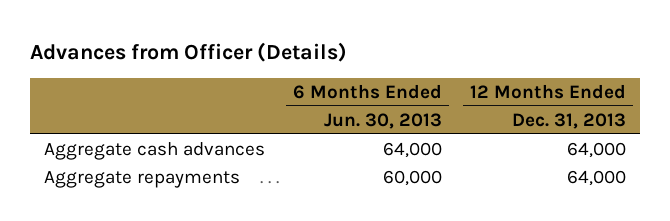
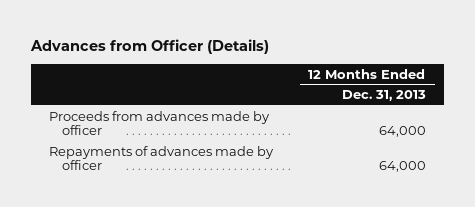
- | 6 Months Ended Jun. 30, 2013 | 12 Months Ended Dec. 31, 2013
+ | 12 Months Ended Dec. 31, 2013
- Aggregate cash advances | 64,000 | 64,000
- Aggregate repayments | 60,000 | 64,000
+ Proceeds from advances made by officer | 64,000
+ Repayments of advances made by officer | 64,000

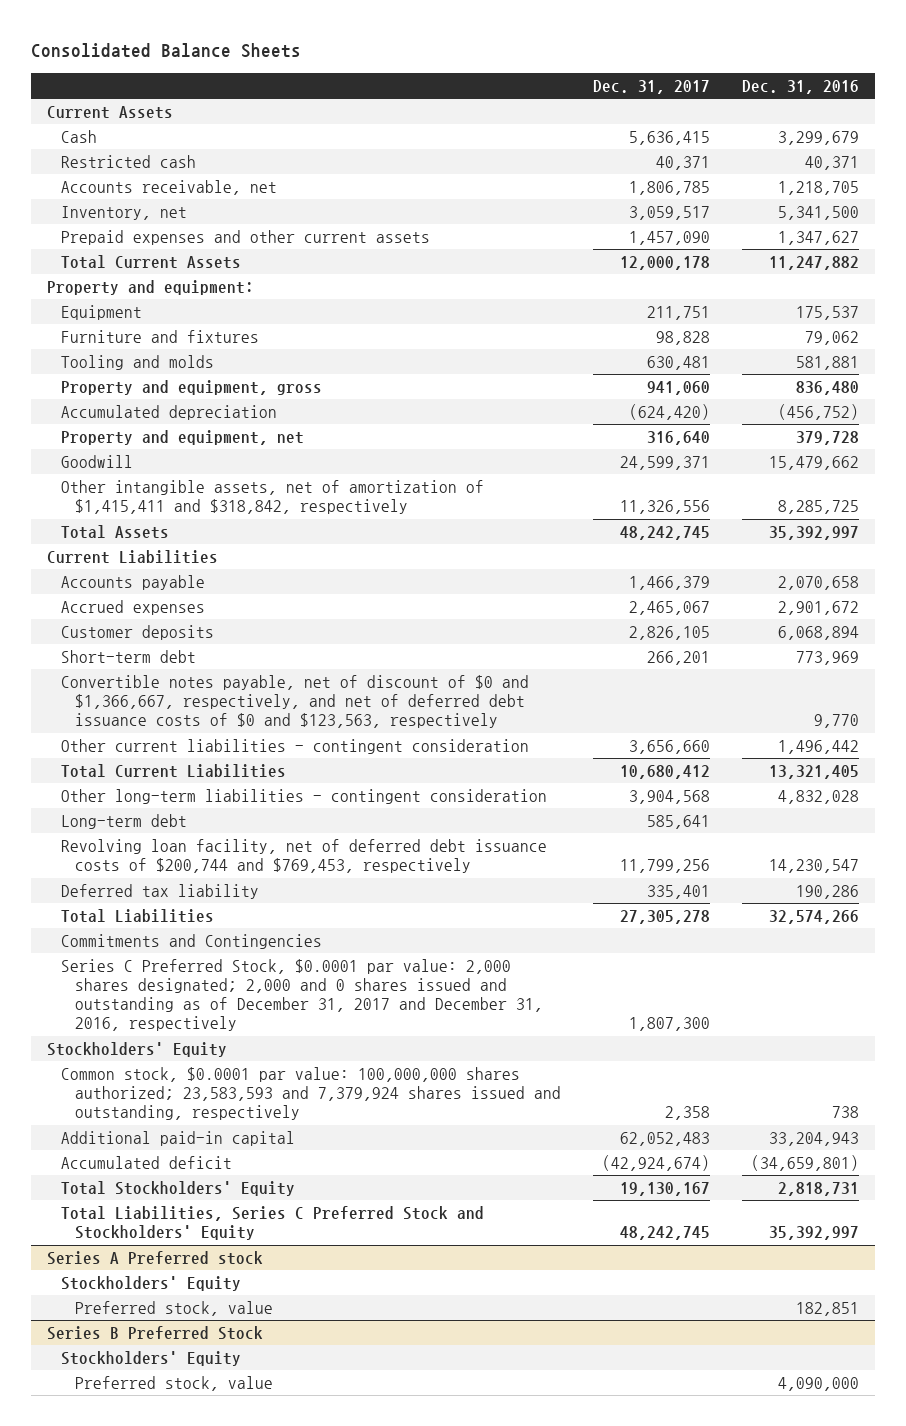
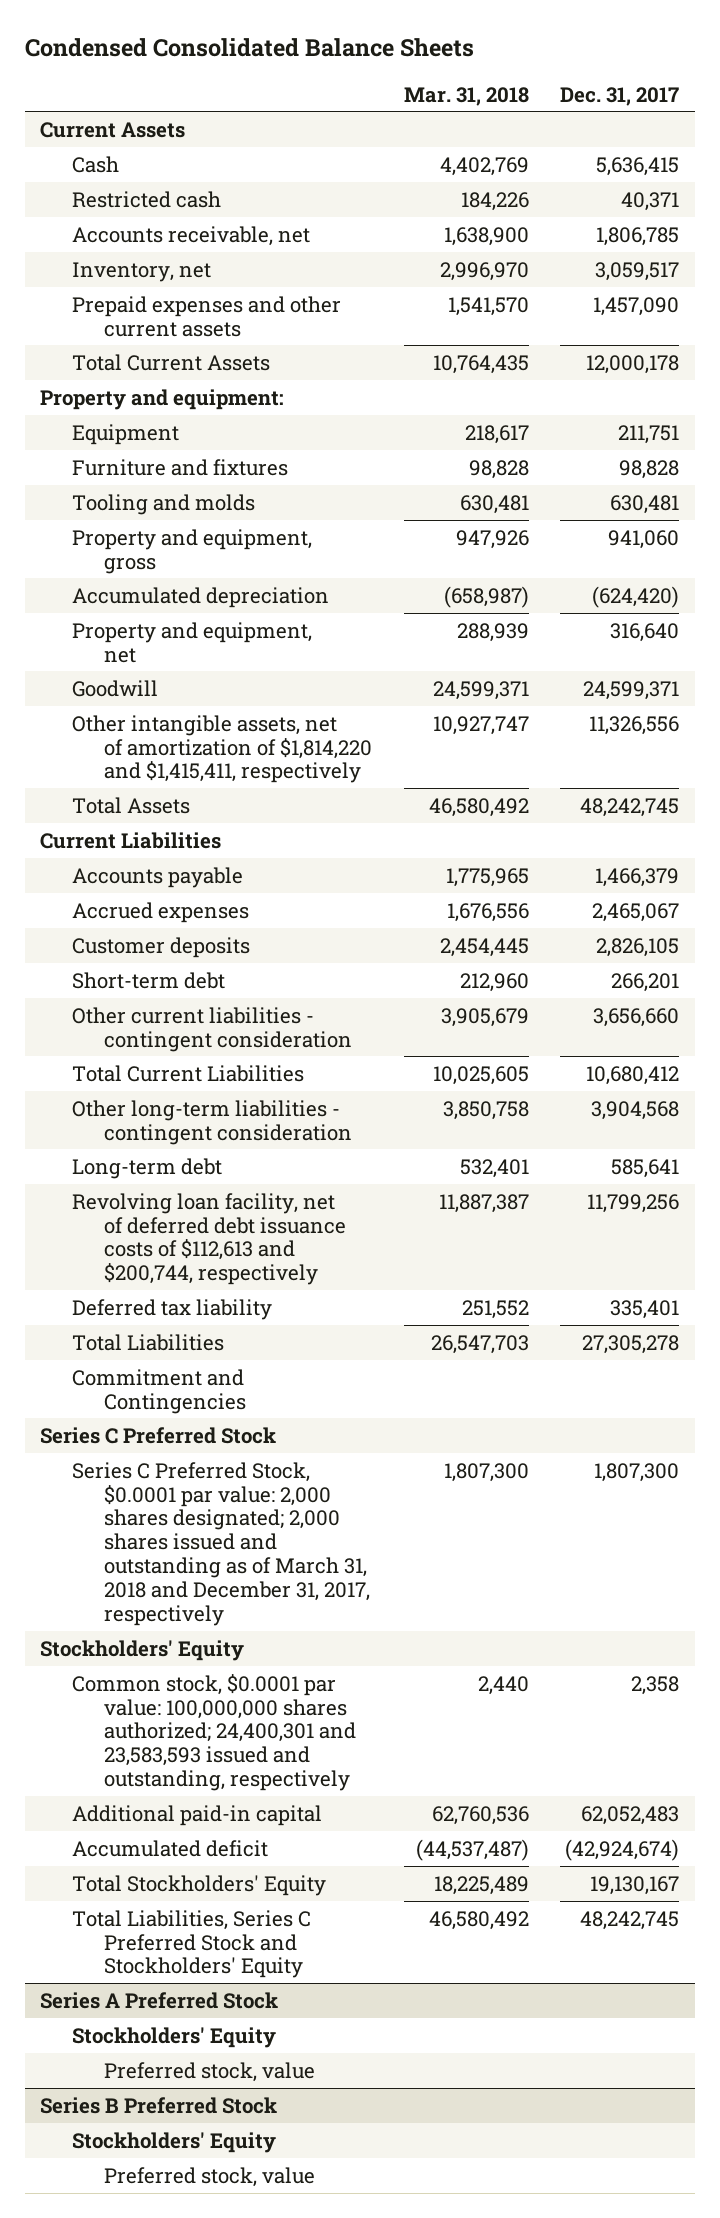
- Consolidated Balance Sheets
+ Condensed Consolidated Balance Sheets
- | Dec. 31, 2017 | Dec. 31, 2016
+ | Mar. 31, 2018 | Dec. 31, 2017
- Other intangible assets, net of amortization of $1,415,411 and $318,842, respectively | 11,326,556 | 8,285,725
+ Other intangible assets, net of amortization of $1,814,220 and $1,415,411, respectively | 10,927,747 | 11,326,556
- Convertible notes payable, net of discount of $0 and $1,366,667, respectively, and net of deferred debt issuance costs of $0 and $123,563, respectively | | 9,770
- Revolving loan facility, net of deferred debt issuance costs of $200,744 and $769,453, respectively | 11,799,256 | 14,230,547
+ Revolving loan facility, net of deferred debt issuance costs of $112,613 and $200,744, respectively | 11,887,387 | 11,799,256
- Commitments and Contingencies
- Series C Preferred Stock, $0.0001 par value: 2,000 shares designated; 2,000 and 0 shares issued and outstanding as of December 31, 2017 and December 31, 2016, respectively | 1,807,300 |
+ Commitment and Contingencies
+ Series C Preferred Stock
+ Series C Preferred Stock, $0.0001 par value: 2,000 shares designated; 2,000 shares issued and outstanding as of March 31, 2018 and December 31, 2017, respectively | 1,807,300 | 1,807,300
- Common stock, $0.0001 par value: 100,000,000 shares authorized; 23,583,593 and 7,379,924 shares issued and outstanding, respectively | 2,358 | 738
+ Common stock, $0.0001 par value: 100,000,000 shares authorized; 24,400,301 and 23,583,593 issued and outstanding, respectively | 2,440 | 2,358
- Series A Preferred stock
+ Series A Preferred Stock

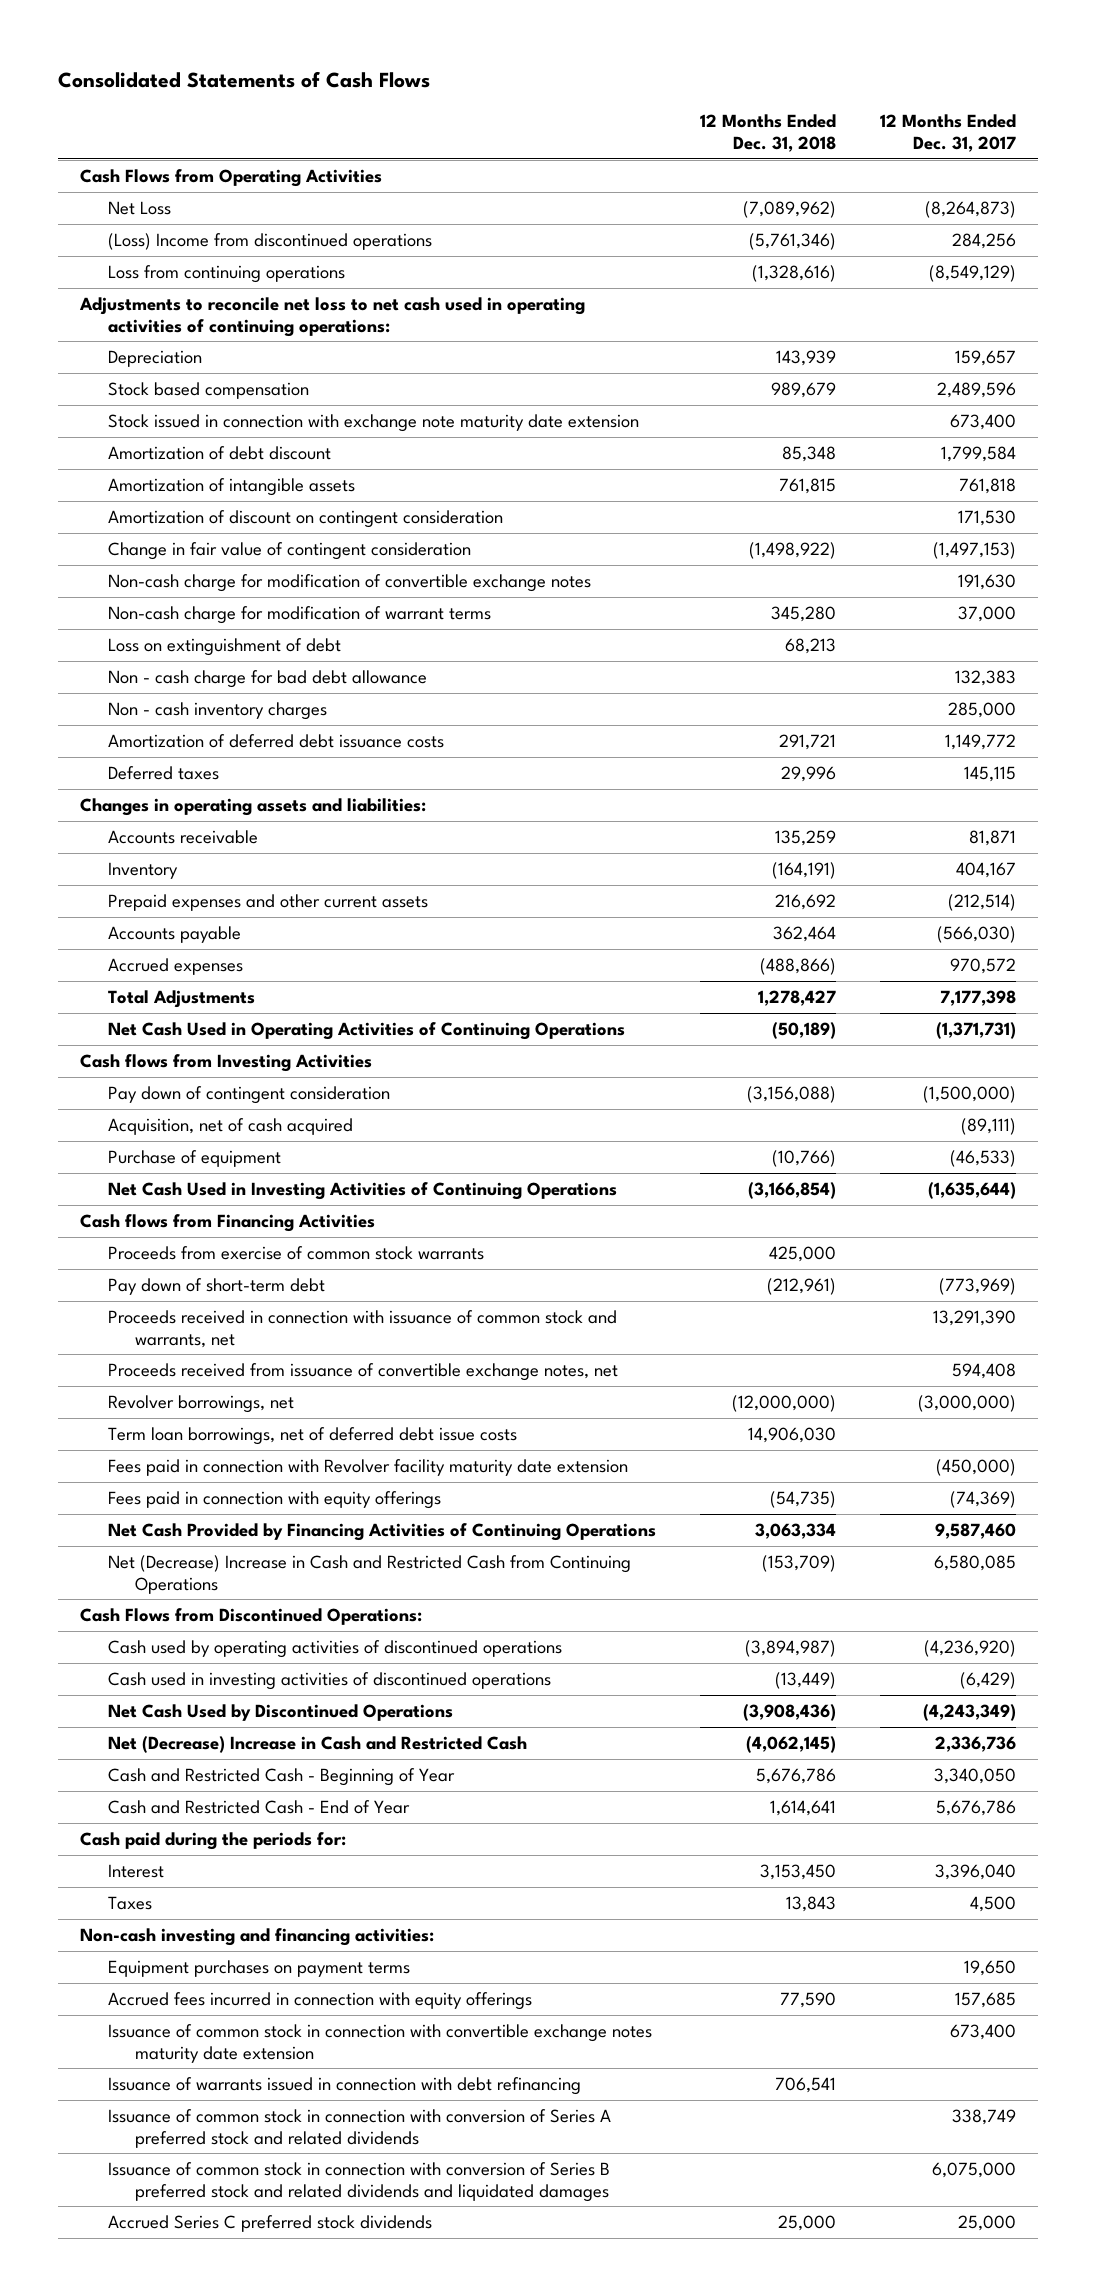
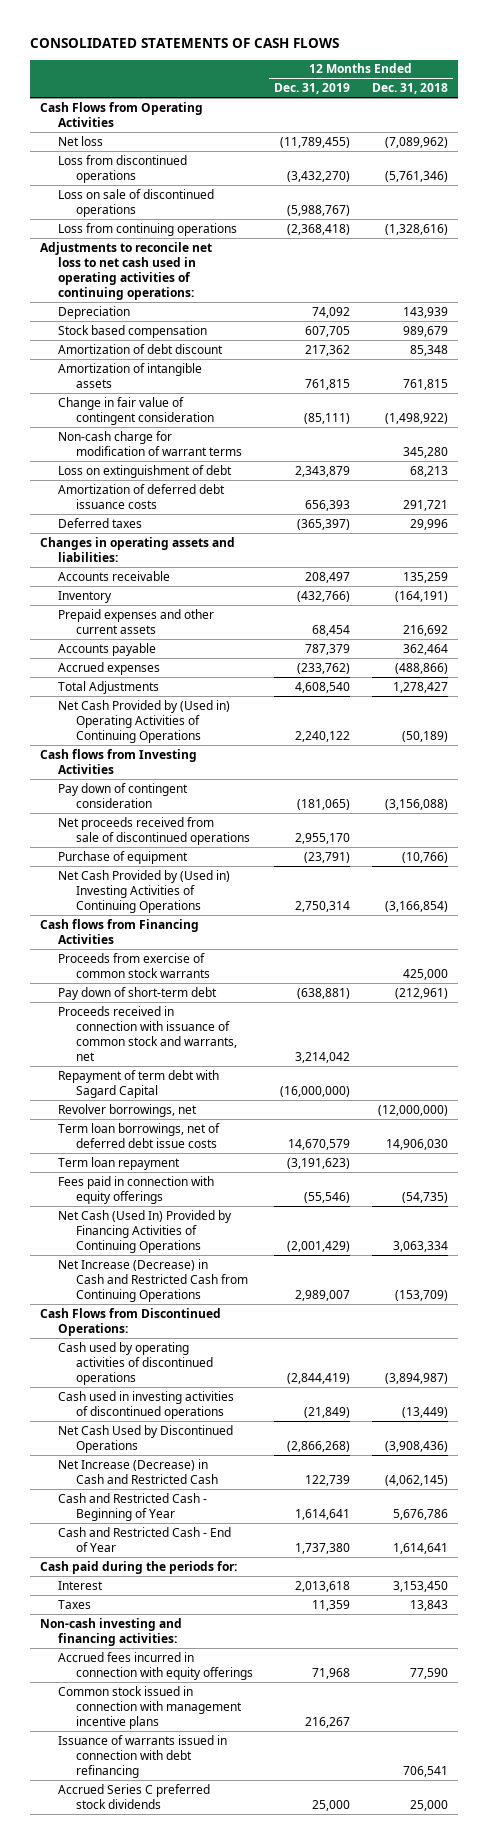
- Consolidated Statements of Cash Flows
+ CONSOLIDATED STATEMENTS OF CASH FLOWS
- | 12 Months Ended Dec. 31, 2018 | 12 Months Ended Dec. 31, 2017
+ | 12 Months Ended Dec. 31, 2019 | 12 Months Ended Dec. 31, 2018
- Net Loss | (7,089,962) | (8,264,873)
- (Loss) Income from discontinued operations | (5,761,346) | 284,256
+ Net loss | (11,789,455) | (7,089,962)
+ Loss from discontinued operations | (3,432,270) | (5,761,346)
+ Loss on sale of discontinued operations | (5,988,767) |
- Stock issued in connection with exchange note maturity date extension | | 673,400
- Amortization of discount on contingent consideration | | 171,530
- Non-cash charge for modification of convertible exchange notes | | 191,630
- Non - cash charge for bad debt allowance | | 132,383
- Non - cash inventory charges | | 285,000
- Net Cash Used in Operating Activities of Continuing Operations | (50,189) | (1,371,731)
+ Net Cash Provided by (Used in) Operating Activities of Continuing Operations | 2,240,122 | (50,189)
- Acquisition, net of cash acquired | | (89,111)
+ Net proceeds received from sale of discontinued operations | 2,955,170 |
- Net Cash Used in Investing Activities of Continuing Operations | (3,166,854) | (1,635,644)
+ Net Cash Provided by (Used in) Investing Activities of Continuing Operations | 2,750,314 | (3,166,854)
- Proceeds received from issuance of convertible exchange notes, net | | 594,408
+ Repayment of term debt with Sagard Capital | (16,000,000) |
- Fees paid in connection with Revolver facility maturity date extension | | (450,000)
+ Term loan repayment | (3,191,623) |
- Net Cash Provided by Financing Activities of Continuing Operations | 3,063,334 | 9,587,460
- Net (Decrease) Increase in Cash and Restricted Cash from Continuing Operations | (153,709) | 6,580,085
+ Net Cash (Used In) Provided by Financing Activities of Continuing Operations | (2,001,429) | 3,063,334
+ Net Increase (Decrease) in Cash and Restricted Cash from Continuing Operations | 2,989,007 | (153,709)
- Net (Decrease) Increase in Cash and Restricted Cash | (4,062,145) | 2,336,736
+ Net Increase (Decrease) in Cash and Restricted Cash | 122,739 | (4,062,145)
- Equipment purchases on payment terms | | 19,650
- Issuance of common stock in connection with convertible exchange notes maturity date extension | | 673,400
+ Common stock issued in connection with management incentive plans | 216,267 |
- Issuance of common stock in connection with conversion of Series A preferred stock and related dividends | | 338,749
- Issuance of common stock in connection with conversion of Series B preferred stock and related dividends and liquidated damages | | 6,075,000

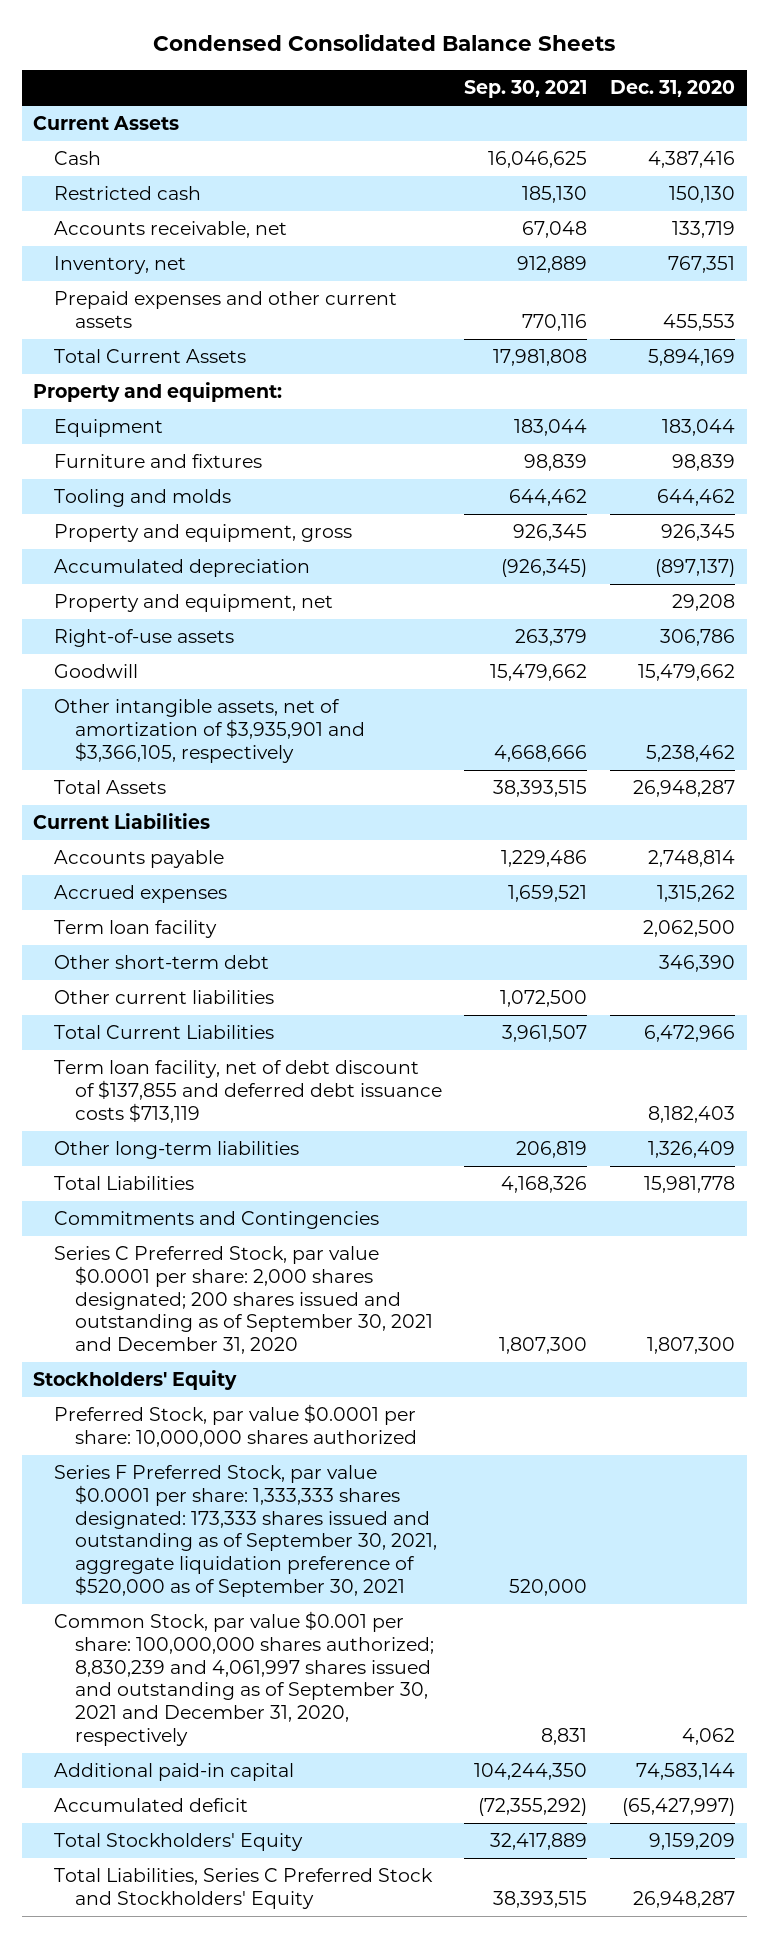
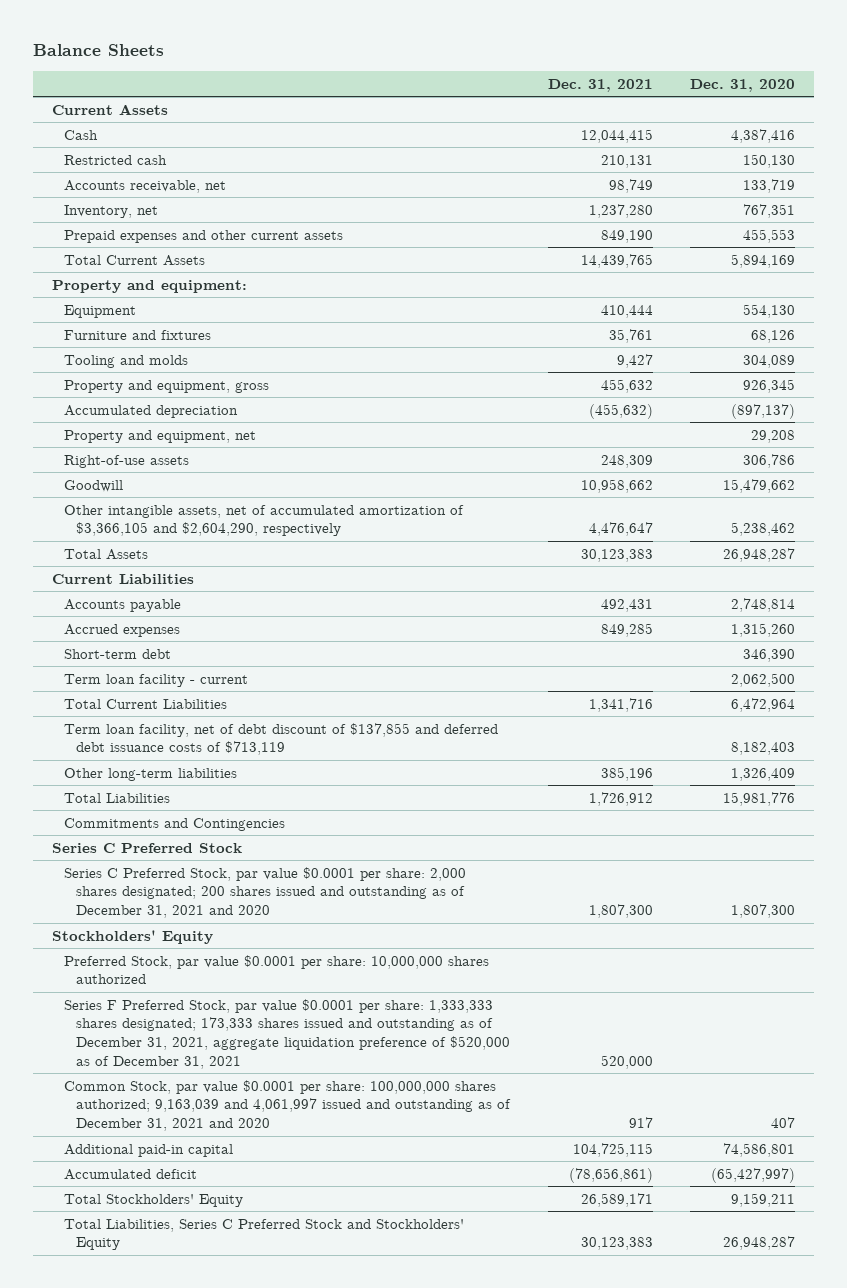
- Condensed Consolidated Balance Sheets
+ Balance Sheets
- | Sep. 30, 2021 | Dec. 31, 2020
+ | Dec. 31, 2021 | Dec. 31, 2020
- Equipment | 183,044 | 183,044
- Furniture and fixtures | 98,839 | 98,839
- Tooling and molds | 644,462 | 644,462
+ Equipment | 410,444 | 554,130
+ Furniture and fixtures | 35,761 | 68,126
+ Tooling and molds | 9,427 | 304,089
- Other intangible assets, net of amortization of $3,935,901 and $3,366,105, respectively | 4,668,666 | 5,238,462
+ Other intangible assets, net of accumulated amortization of $3,366,105 and $2,604,290, respectively | 4,476,647 | 5,238,462
- Accrued expenses | 1,659,521 | 1,315,262
- Term loan facility | | 2,062,500
- Other short-term debt | | 346,390
- Other current liabilities | 1,072,500 |
- Total Current Liabilities | 3,961,507 | 6,472,966
- Term loan facility, net of debt discount of $137,855 and deferred debt issuance costs $713,119 | | 8,182,403
+ Accrued expenses | 849,285 | 1,315,260
+ Short-term debt | | 346,390
+ Term loan facility - current | | 2,062,500
+ Total Current Liabilities | 1,341,716 | 6,472,964
+ Term loan facility, net of debt discount of $137,855 and deferred debt issuance costs of $713,119 | | 8,182,403
- Total Liabilities | 4,168,326 | 15,981,778
+ Total Liabilities | 1,726,912 | 15,981,776
- Series C Preferred Stock, par value $0.0001 per share: 2,000 shares designated; 200 shares issued and outstanding as of September 30, 2021 and December 31, 2020 | 1,807,300 | 1,807,300
+ Series C Preferred Stock
+ Series C Preferred Stock, par value $0.0001 per share: 2,000 shares designated; 200 shares issued and outstanding as of December 31, 2021 and 2020 | 1,807,300 | 1,807,300
- Series F Preferred Stock, par value $0.0001 per share: 1,333,333 shares designated: 173,333 shares issued and outstanding as of September 30, 2021, aggregate liquidation preference of $520,000 as of September 30, 2021 | 520,000 |
- Common Stock, par value $0.001 per share: 100,000,000 shares authorized; 8,830,239 and 4,061,997 shares issued and outstanding as of September 30, 2021 and December 31, 2020, respectively | 8,831 | 4,062
- Additional paid-in capital | 104,244,350 | 74,583,144
+ Series F Preferred Stock, par value $0.0001 per share: 1,333,333 shares designated; 173,333 shares issued and outstanding as of December 31, 2021, aggregate liquidation preference of $520,000 as of December 31, 2021 | 520,000 |
+ Common Stock, par value $0.0001 per share: 100,000,000 shares authorized; 9,163,039 and 4,061,997 issued and outstanding as of December 31, 2021 and 2020 | 917 | 407
+ Additional paid-in capital | 104,725,115 | 74,586,801
- Total Stockholders' Equity | 32,417,889 | 9,159,209
+ Total Stockholders' Equity | 26,589,171 | 9,159,211

